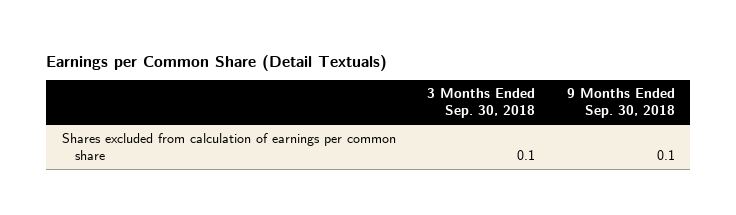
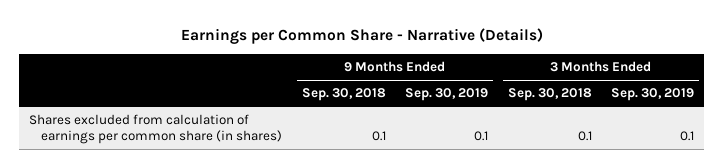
- Earnings per Common Share (Detail Textuals)
+ Earnings per Common Share - Narrative (Details)
- | 3 Months Ended Sep. 30, 2018 | 9 Months Ended Sep. 30, 2018
+ | 9 Months Ended Sep. 30, 2018 | 9 Months Ended Sep. 30, 2019 | 3 Months Ended Sep. 30, 2018 | 3 Months Ended Sep. 30, 2019
- Shares excluded from calculation of earnings per common share | 0.1 | 0.1
+ Shares excluded from calculation of earnings per common share (in shares) | 0.1 | 0.1 | 0.1 | 0.1

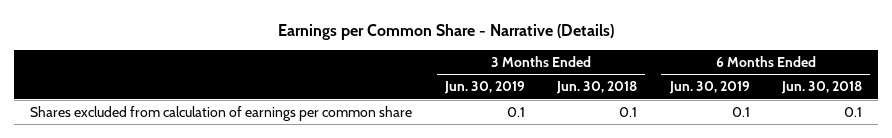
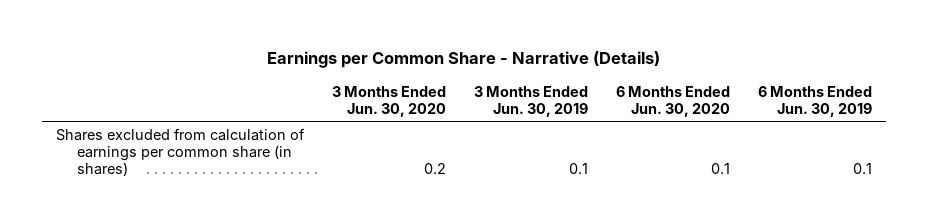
- | 3 Months Ended Jun. 30, 2019 | 3 Months Ended Jun. 30, 2018 | 6 Months Ended Jun. 30, 2019 | 6 Months Ended Jun. 30, 2018
+ | 3 Months Ended Jun. 30, 2020 | 3 Months Ended Jun. 30, 2019 | 6 Months Ended Jun. 30, 2020 | 6 Months Ended Jun. 30, 2019
- Shares excluded from calculation of earnings per common share | 0.1 | 0.1 | 0.1 | 0.1
+ Shares excluded from calculation of earnings per common share (in shares) | 0.2 | 0.1 | 0.1 | 0.1

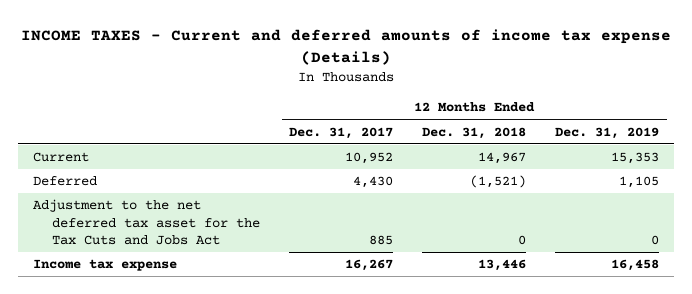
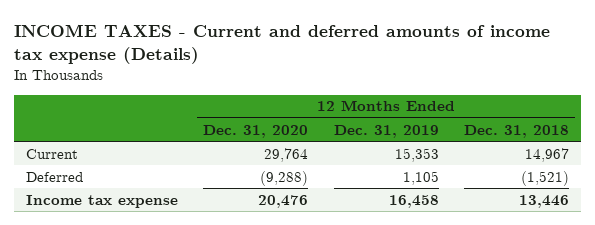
- | 12 Months Ended Dec. 31, 2017 | 12 Months Ended Dec. 31, 2018 | 12 Months Ended Dec. 31, 2019
+ | 12 Months Ended Dec. 31, 2020 | 12 Months Ended Dec. 31, 2019 | 12 Months Ended Dec. 31, 2018
- Adjustment to the net deferred tax asset for the Tax Cuts and Jobs Act | 885 | 0 | 0

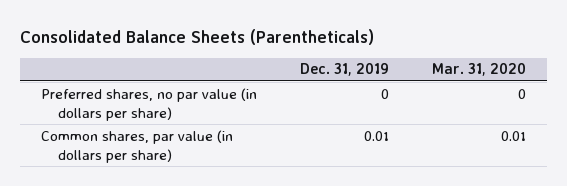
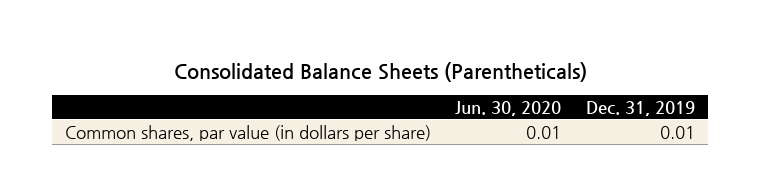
- | Dec. 31, 2019 | Mar. 31, 2020
+ | Jun. 30, 2020 | Dec. 31, 2019
- Preferred shares, no par value (in dollars per share) | 0 | 0

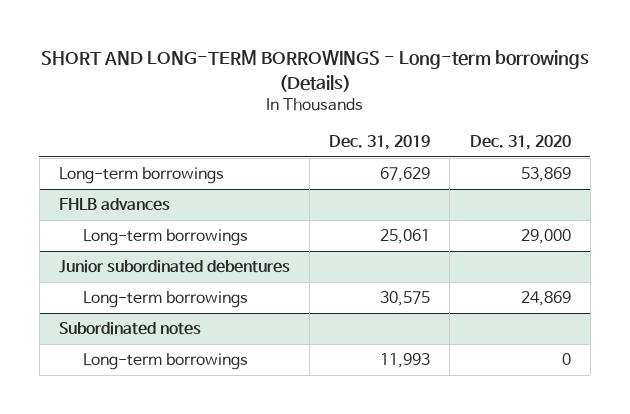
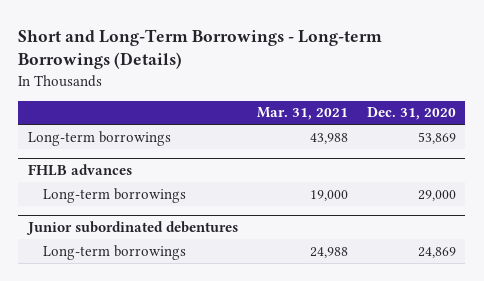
- SHORT AND LONG-TERM BORROWINGS - Long-term borrowings (Details)
+ Short and Long-Term Borrowings - Long-term Borrowings (Details)
- | Dec. 31, 2019 | Dec. 31, 2020
+ | Mar. 31, 2021 | Dec. 31, 2020
- Subordinated notes
- Long-term borrowings | 11,993 | 0

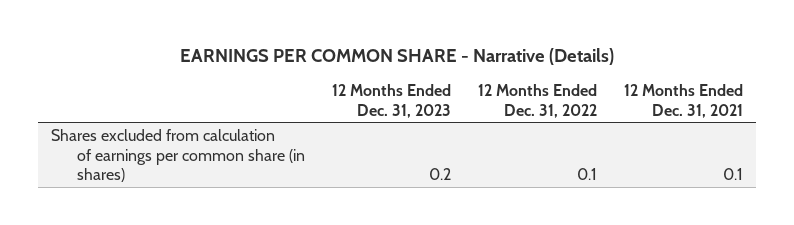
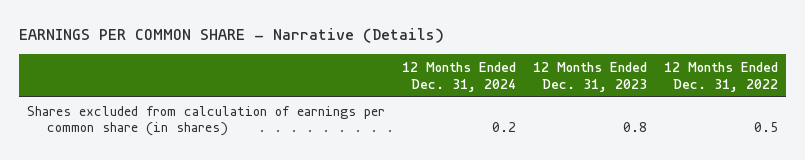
- | 12 Months Ended Dec. 31, 2023 | 12 Months Ended Dec. 31, 2022 | 12 Months Ended Dec. 31, 2021
+ | 12 Months Ended Dec. 31, 2024 | 12 Months Ended Dec. 31, 2023 | 12 Months Ended Dec. 31, 2022
- Shares excluded from calculation of earnings per common share (in shares) | 0.2 | 0.1 | 0.1
+ Shares excluded from calculation of earnings per common share (in shares) | 0.2 | 0.8 | 0.5

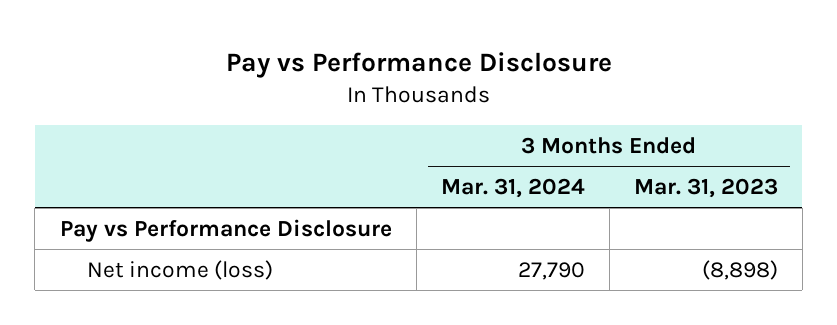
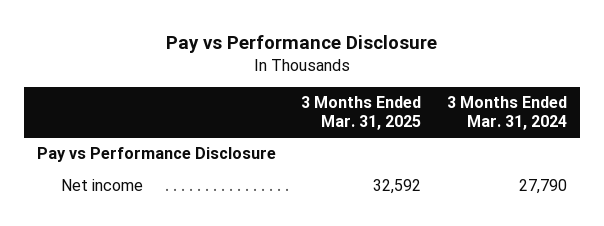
- | 3 Months Ended Mar. 31, 2024 | 3 Months Ended Mar. 31, 2023
+ | 3 Months Ended Mar. 31, 2025 | 3 Months Ended Mar. 31, 2024
- Net income (loss) | 27,790 | (8,898)
+ Net income | 32,592 | 27,790

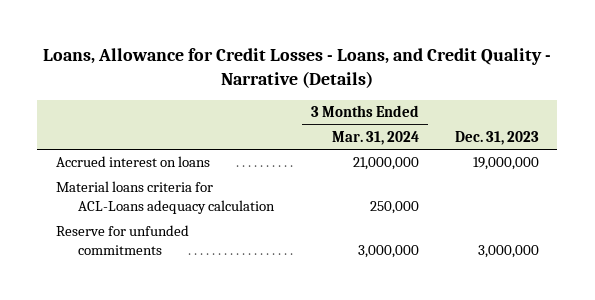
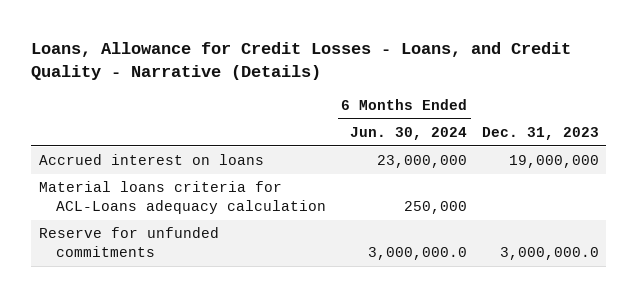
- | 3 Months Ended Mar. 31, 2024 | Dec. 31, 2023
+ | 6 Months Ended Jun. 30, 2024 | Dec. 31, 2023
- Reserve for unfunded commitments | 3,000,000 | 3,000,000
+ Reserve for unfunded commitments | 3,000,000.0 | 3,000,000.0

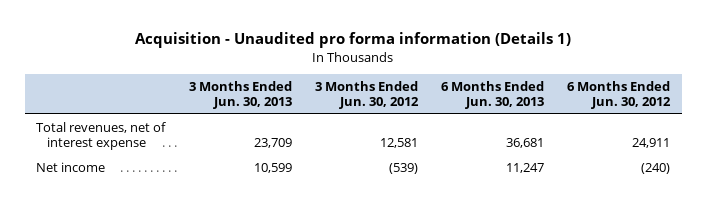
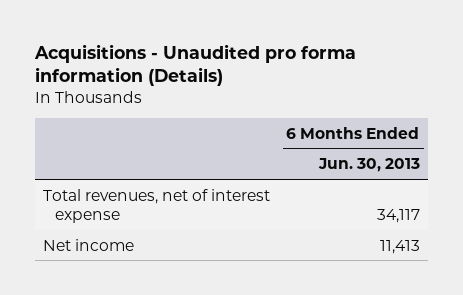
- Acquisition - Unaudited pro forma information (Details 1)
+ Acquisitions - Unaudited pro forma information (Details)
- | 3 Months Ended Jun. 30, 2013 | 3 Months Ended Jun. 30, 2012 | 6 Months Ended Jun. 30, 2013 | 6 Months Ended Jun. 30, 2012
+ | 6 Months Ended Jun. 30, 2013
- Total revenues, net of interest expense | 23,709 | 12,581 | 36,681 | 24,911
- Net income | 10,599 | (539) | 11,247 | (240)
+ Total revenues, net of interest expense | 34,117
+ Net income | 11,413

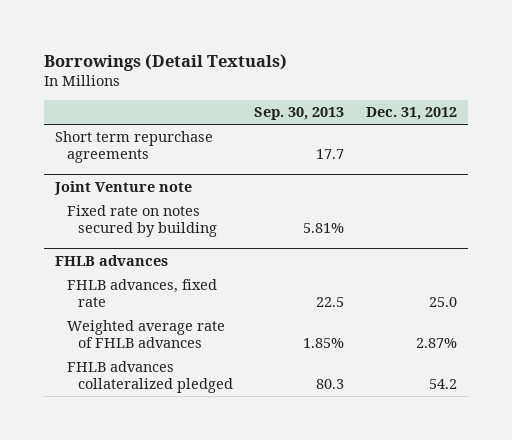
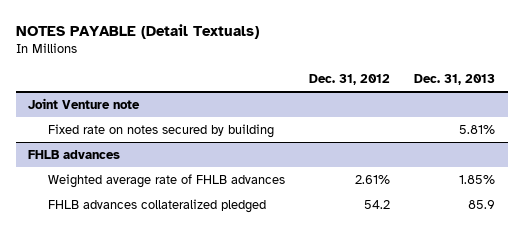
- Borrowings (Detail Textuals)
+ NOTES PAYABLE (Detail Textuals)
- | Sep. 30, 2013 | Dec. 31, 2012
+ | Dec. 31, 2012 | Dec. 31, 2013
- Short term repurchase agreements | 17.7 |
@ FHLB advances
- FHLB advances, fixed rate | 22.5 | 25.0
- Weighted average rate of FHLB advances | 1.85% | 2.87%
+ Weighted average rate of FHLB advances | 2.61% | 1.85%

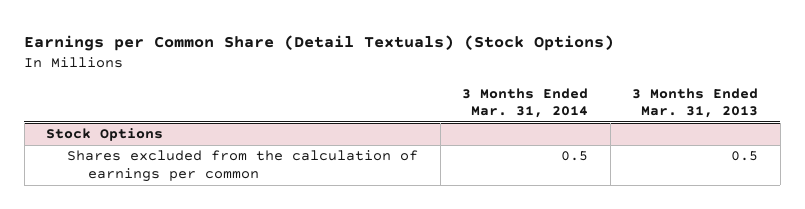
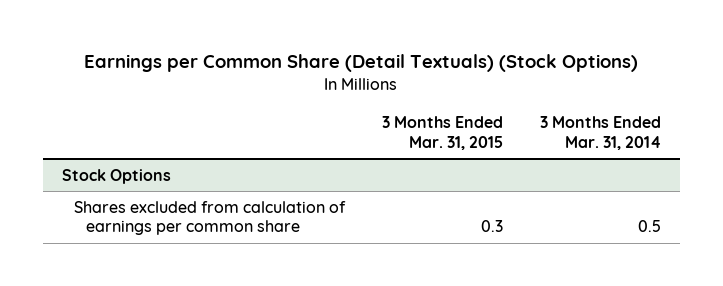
- | 3 Months Ended Mar. 31, 2014 | 3 Months Ended Mar. 31, 2013
+ | 3 Months Ended Mar. 31, 2015 | 3 Months Ended Mar. 31, 2014
@ Stock Options
- Shares excluded from the calculation of earnings per common | 0.5 | 0.5
+ Shares excluded from calculation of earnings per common share | 0.3 | 0.5

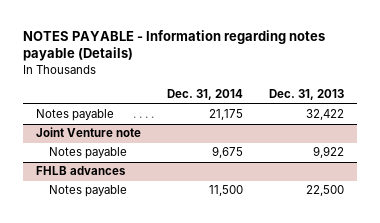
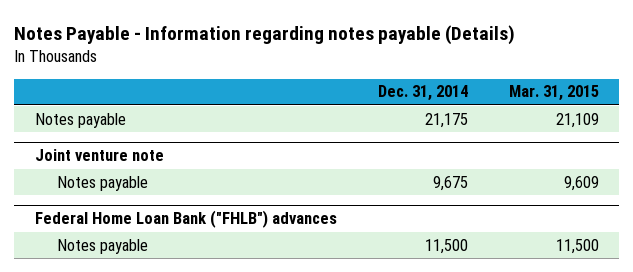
- NOTES PAYABLE - Information regarding notes payable (Details)
+ Notes Payable - Information regarding notes payable (Details)
- | Dec. 31, 2014 | Dec. 31, 2013
+ | Dec. 31, 2014 | Mar. 31, 2015
- Joint Venture note
+ Joint venture note
- FHLB advances
+ Federal Home Loan Bank ("FHLB") advances

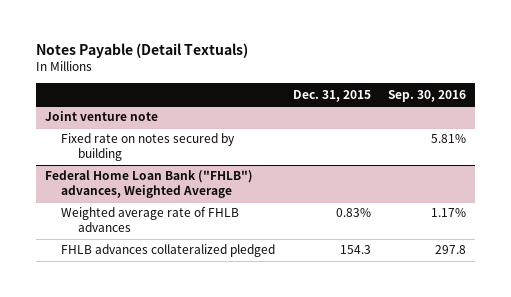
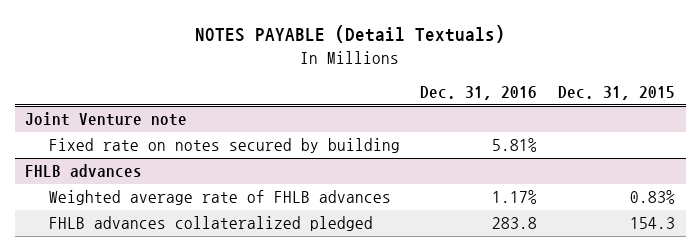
- Notes Payable (Detail Textuals)
+ NOTES PAYABLE (Detail Textuals)
- | Dec. 31, 2015 | Sep. 30, 2016
+ | Dec. 31, 2016 | Dec. 31, 2015
- Joint venture note
+ Joint Venture note
- Federal Home Loan Bank ("FHLB") advances, Weighted Average
+ FHLB advances

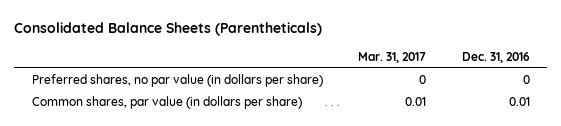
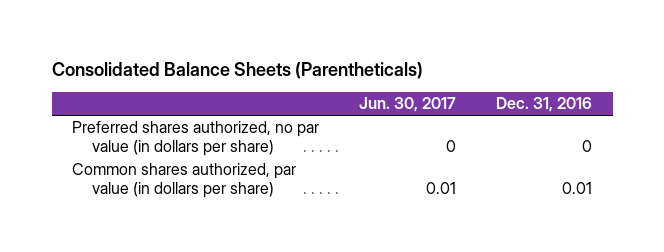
- | Mar. 31, 2017 | Dec. 31, 2016
+ | Jun. 30, 2017 | Dec. 31, 2016
- Preferred shares, no par value (in dollars per share) | 0 | 0
- Common shares, par value (in dollars per share) | 0.01 | 0.01
+ Preferred shares authorized, no par value (in dollars per share) | 0 | 0
+ Common shares authorized, par value (in dollars per share) | 0.01 | 0.01

